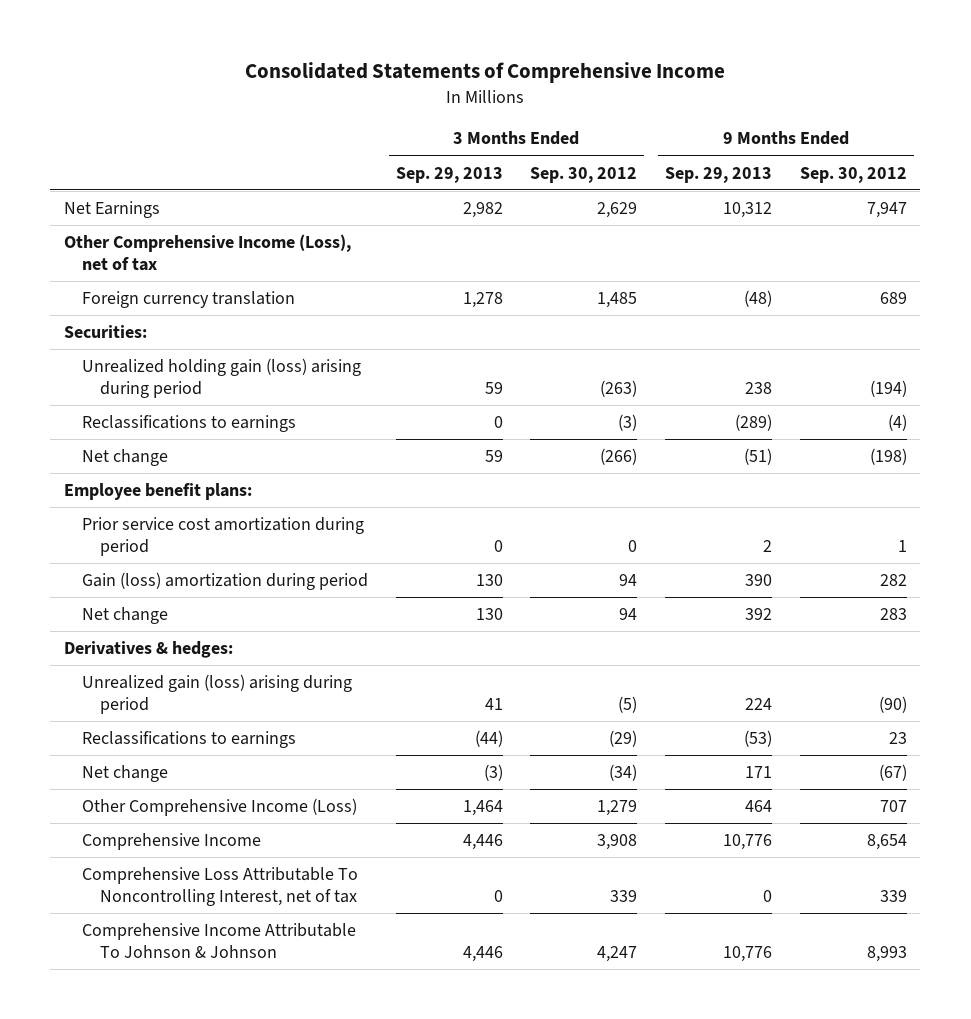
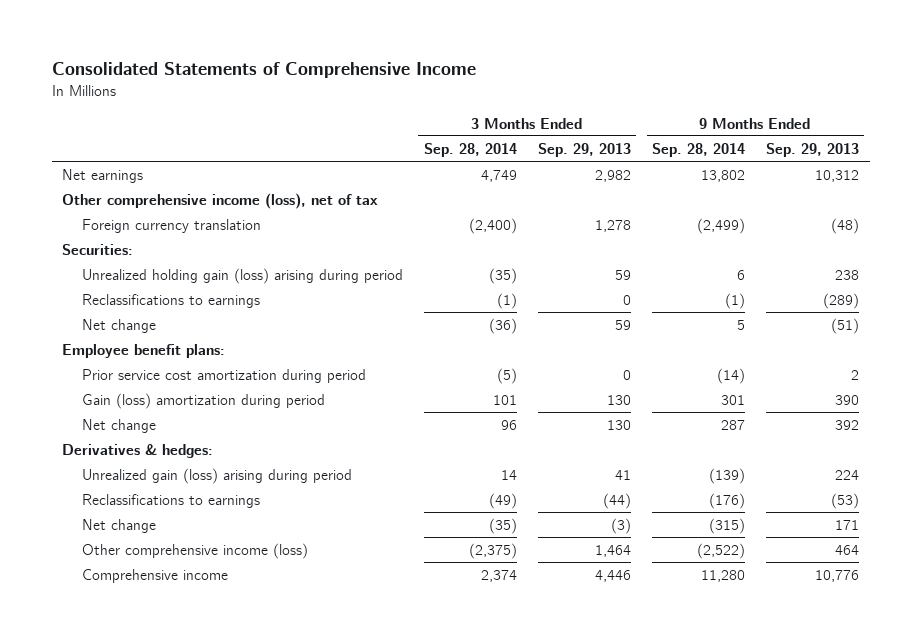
- | 3 Months Ended Sep. 29, 2013 | 3 Months Ended Sep. 30, 2012 | 9 Months Ended Sep. 29, 2013 | 9 Months Ended Sep. 30, 2012
+ | 3 Months Ended Sep. 28, 2014 | 3 Months Ended Sep. 29, 2013 | 9 Months Ended Sep. 28, 2014 | 9 Months Ended Sep. 29, 2013
- Net Earnings | 2,982 | 2,629 | 10,312 | 7,947
- Other Comprehensive Income (Loss), net of tax
+ Net earnings | 4,749 | 2,982 | 13,802 | 10,312
+ Other comprehensive income (loss), net of tax
- Other Comprehensive Income (Loss) | 1,464 | 1,279 | 464 | 707
- Comprehensive Income | 4,446 | 3,908 | 10,776 | 8,654
- Comprehensive Loss Attributable To Noncontrolling Interest, net of tax | 0 | 339 | 0 | 339
- Comprehensive Income Attributable To Johnson & Johnson | 4,446 | 4,247 | 10,776 | 8,993
+ Other comprehensive income (loss) | (2,375) | 1,464 | (2,522) | 464
+ Comprehensive income | 2,374 | 4,446 | 11,280 | 10,776

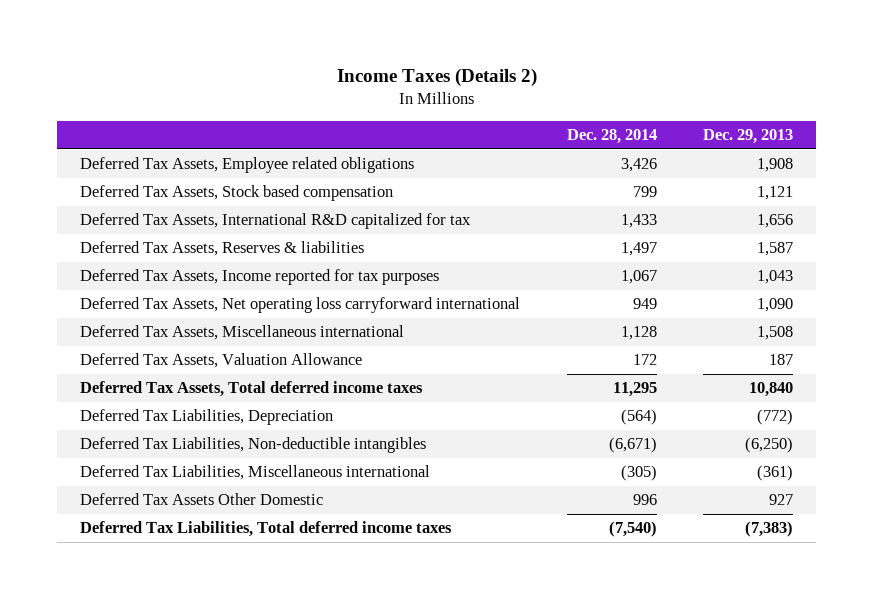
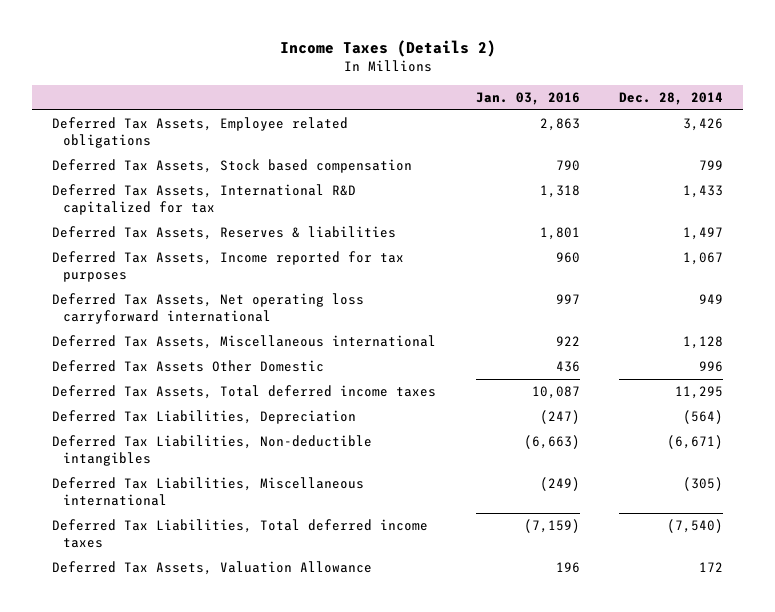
- | Dec. 28, 2014 | Dec. 29, 2013
+ | Jan. 03, 2016 | Dec. 28, 2014
moved up: Deferred Tax Assets Other Domestic | 436 | 996
moved down: Deferred Tax Assets, Valuation Allowance | 196 | 172

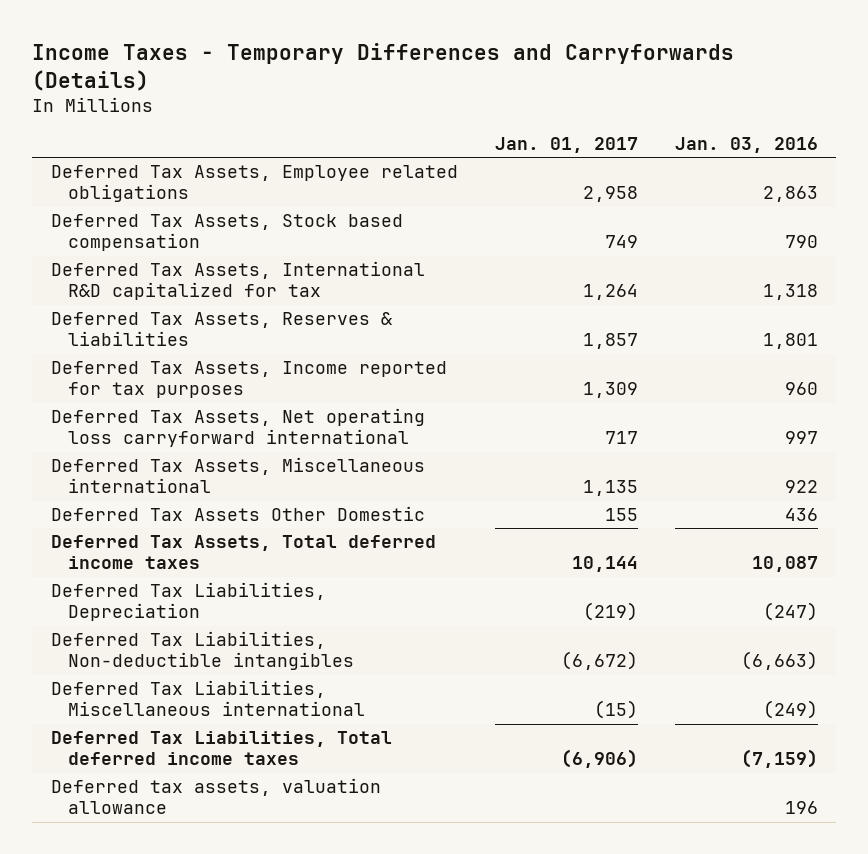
- Income Taxes (Details 2)
+ Income Taxes - Temporary Differences and Carryforwards (Details)
- | Jan. 03, 2016 | Dec. 28, 2014
+ | Jan. 01, 2017 | Jan. 03, 2016
- Deferred Tax Assets, Valuation Allowance | 196 | 172
+ Deferred tax assets, valuation allowance | | 196

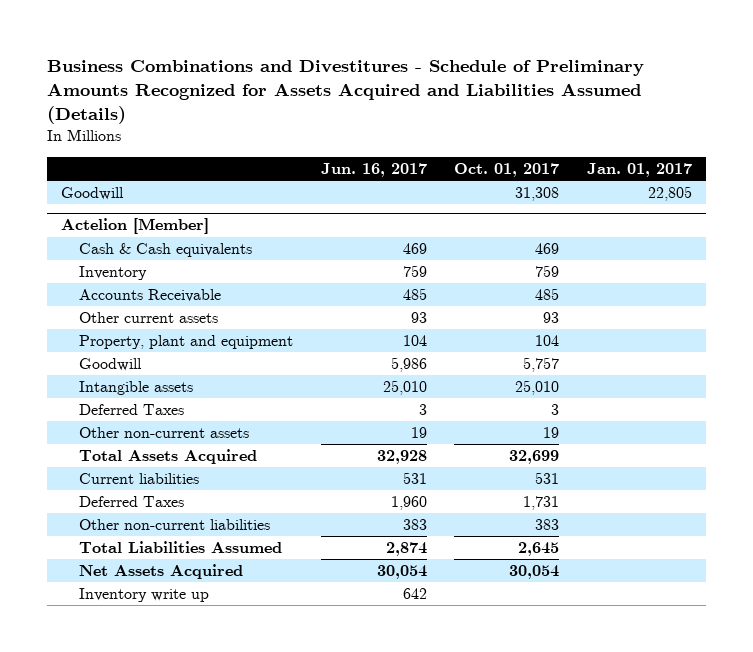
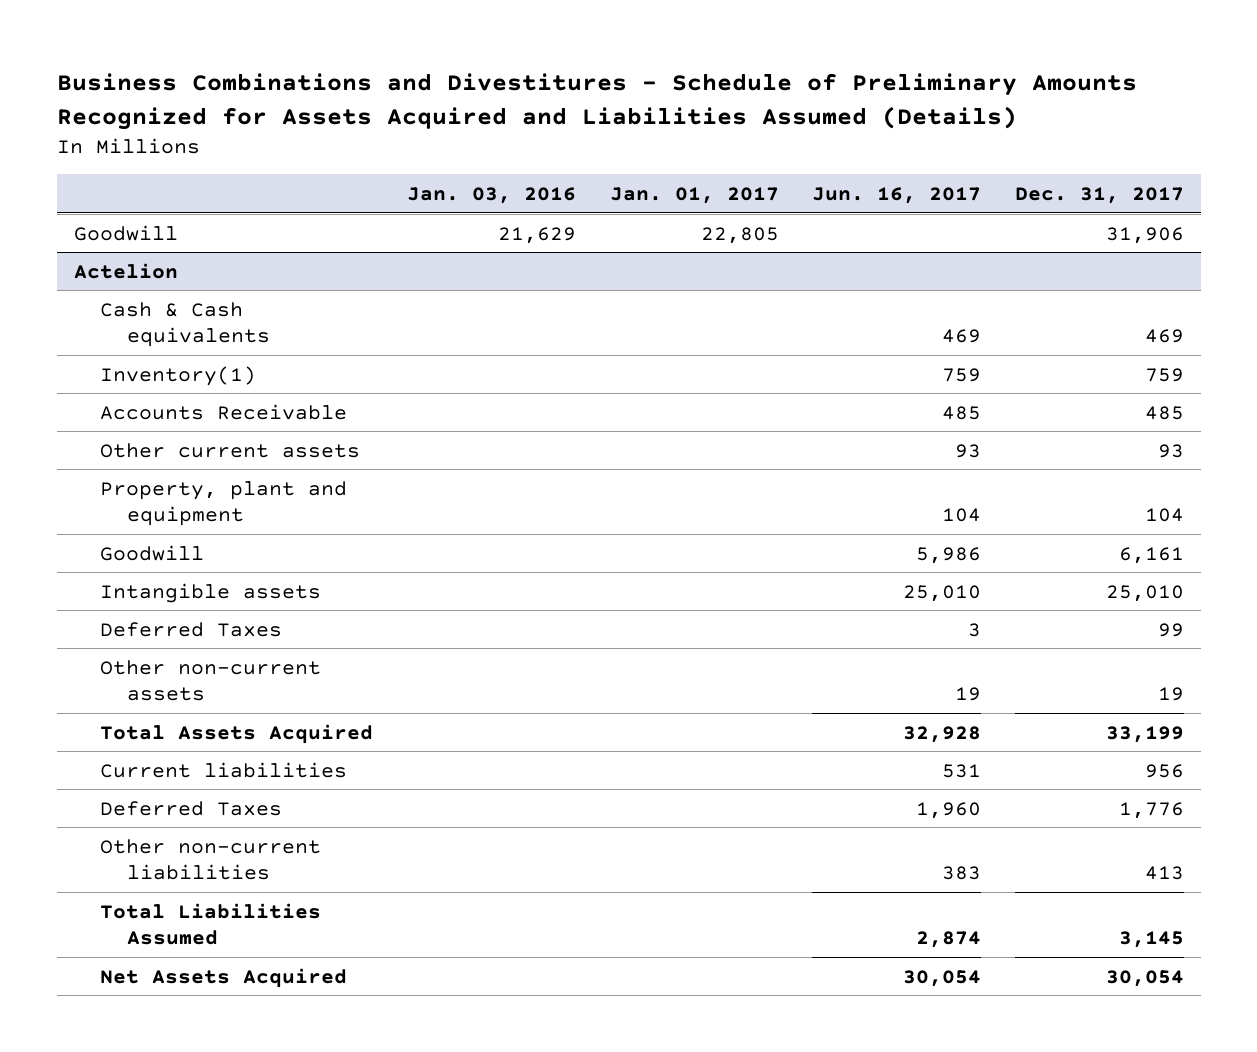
- | Jun. 16, 2017 | Oct. 01, 2017 | Jan. 01, 2017
+ | Jan. 03, 2016 | Jan. 01, 2017 | Jun. 16, 2017 | Dec. 31, 2017
- Actelion [Member]
+ Actelion
- Inventory | 759 | 759 |
+ Inventory(1) | | | 759 | 759
- Inventory write up | 642 | |

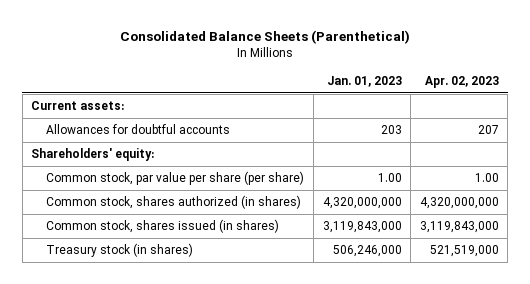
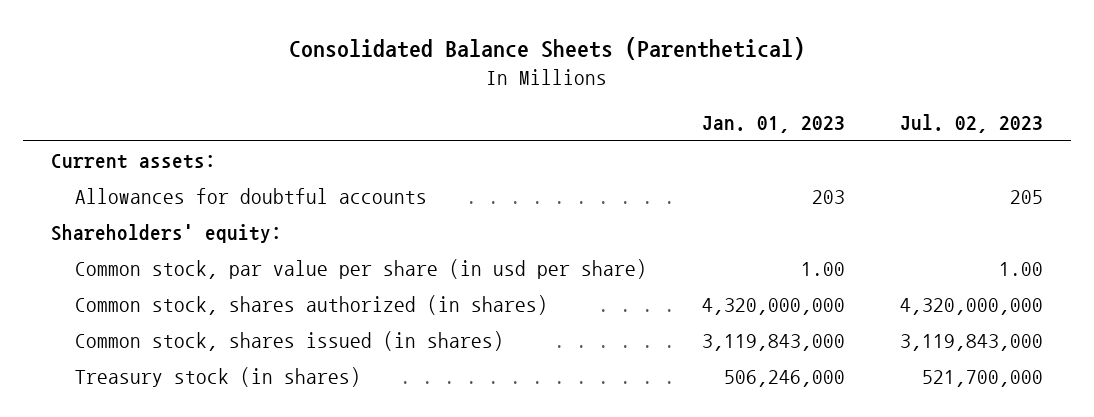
- | Jan. 01, 2023 | Apr. 02, 2023
+ | Jan. 01, 2023 | Jul. 02, 2023
- Common stock, par value per share (per share) | 1.00 | 1.00
+ Common stock, par value per share (in usd per share) | 1.00 | 1.00

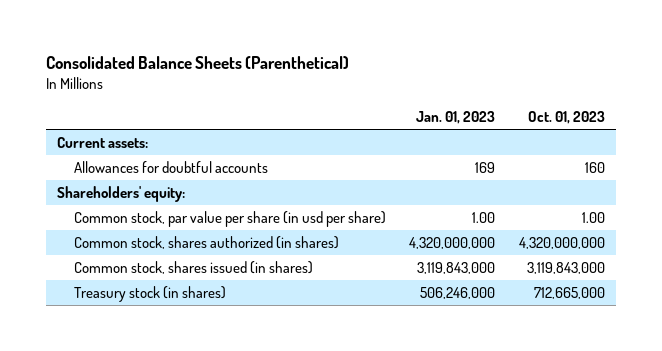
- | Jan. 01, 2023 | Jul. 02, 2023
+ | Jan. 01, 2023 | Oct. 01, 2023
- Allowances for doubtful accounts | 203 | 205
+ Allowances for doubtful accounts | 169 | 160

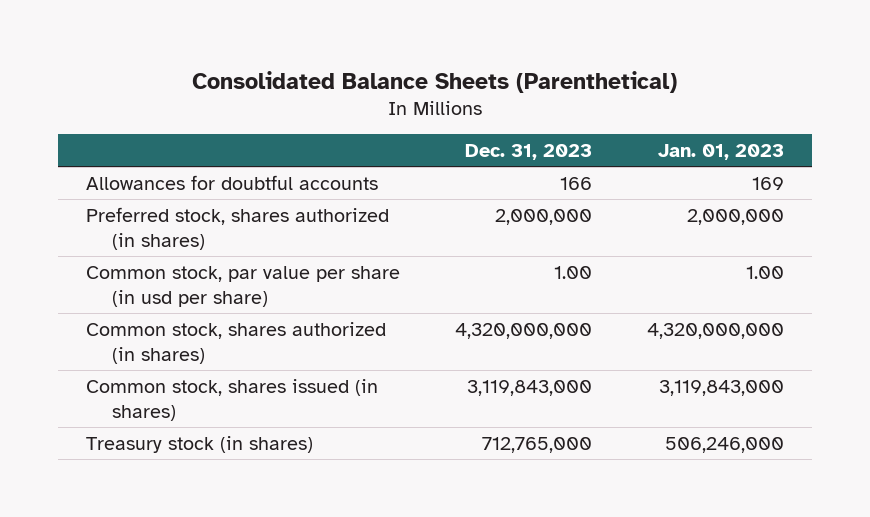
- | Jan. 01, 2023 | Oct. 01, 2023
+ | Dec. 31, 2023 | Jan. 01, 2023
- Current assets:
- Shareholders' equity:
+ Preferred stock, shares authorized (in shares) | 2,000,000 | 2,000,000

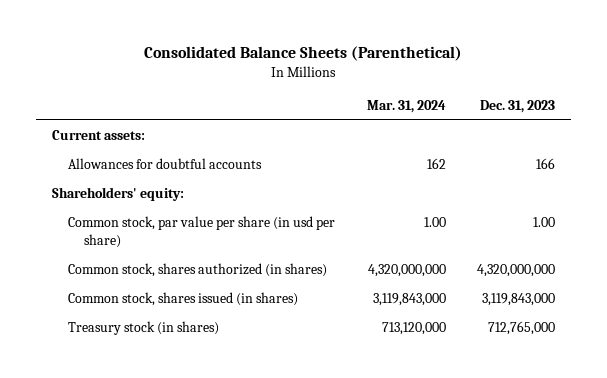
- | Dec. 31, 2023 | Jan. 01, 2023
+ | Mar. 31, 2024 | Dec. 31, 2023
+ Current assets:
- Preferred stock, shares authorized (in shares) | 2,000,000 | 2,000,000
+ Shareholders' equity:

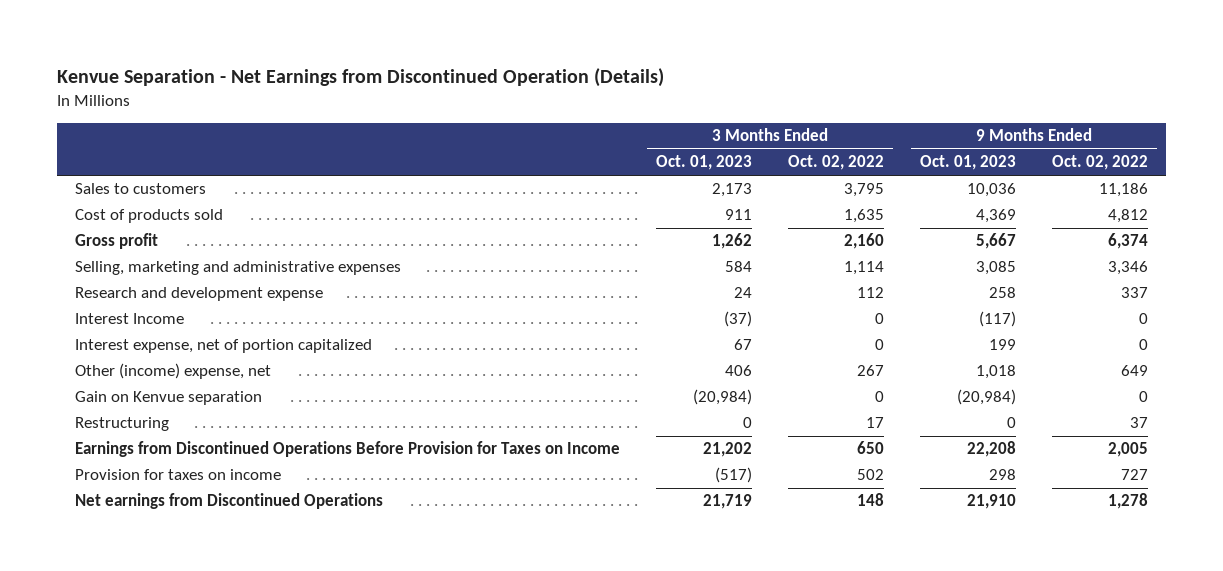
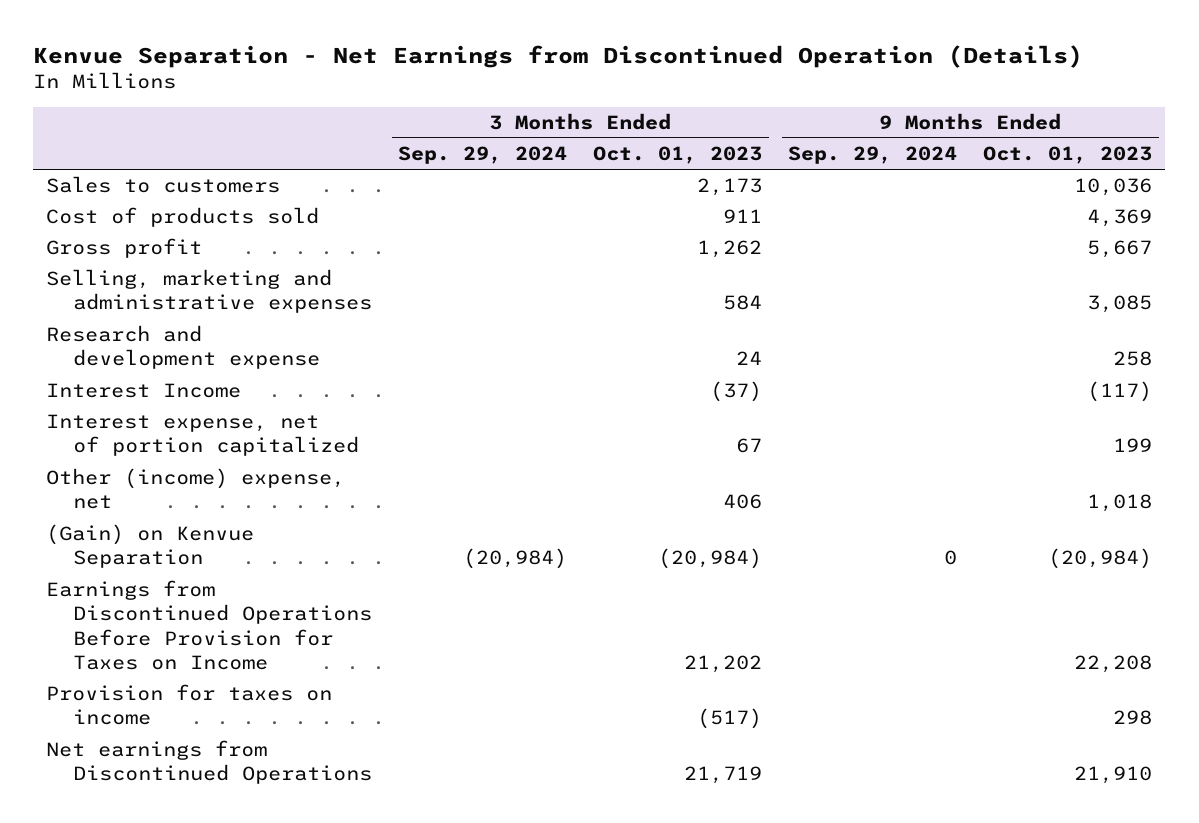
- | 3 Months Ended Oct. 01, 2023 | 3 Months Ended Oct. 02, 2022 | 9 Months Ended Oct. 01, 2023 | 9 Months Ended Oct. 02, 2022
+ | 3 Months Ended Sep. 29, 2024 | 3 Months Ended Oct. 01, 2023 | 9 Months Ended Sep. 29, 2024 | 9 Months Ended Oct. 01, 2023
- Gain on Kenvue separation | (20,984) | 0 | (20,984) | 0
- Restructuring | 0 | 17 | 0 | 37
+ (Gain) on Kenvue Separation | (20,984) | (20,984) | 0 | (20,984)

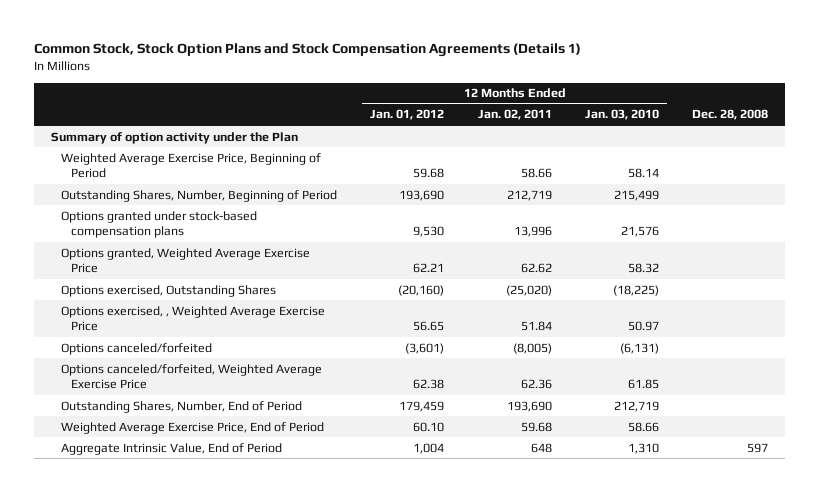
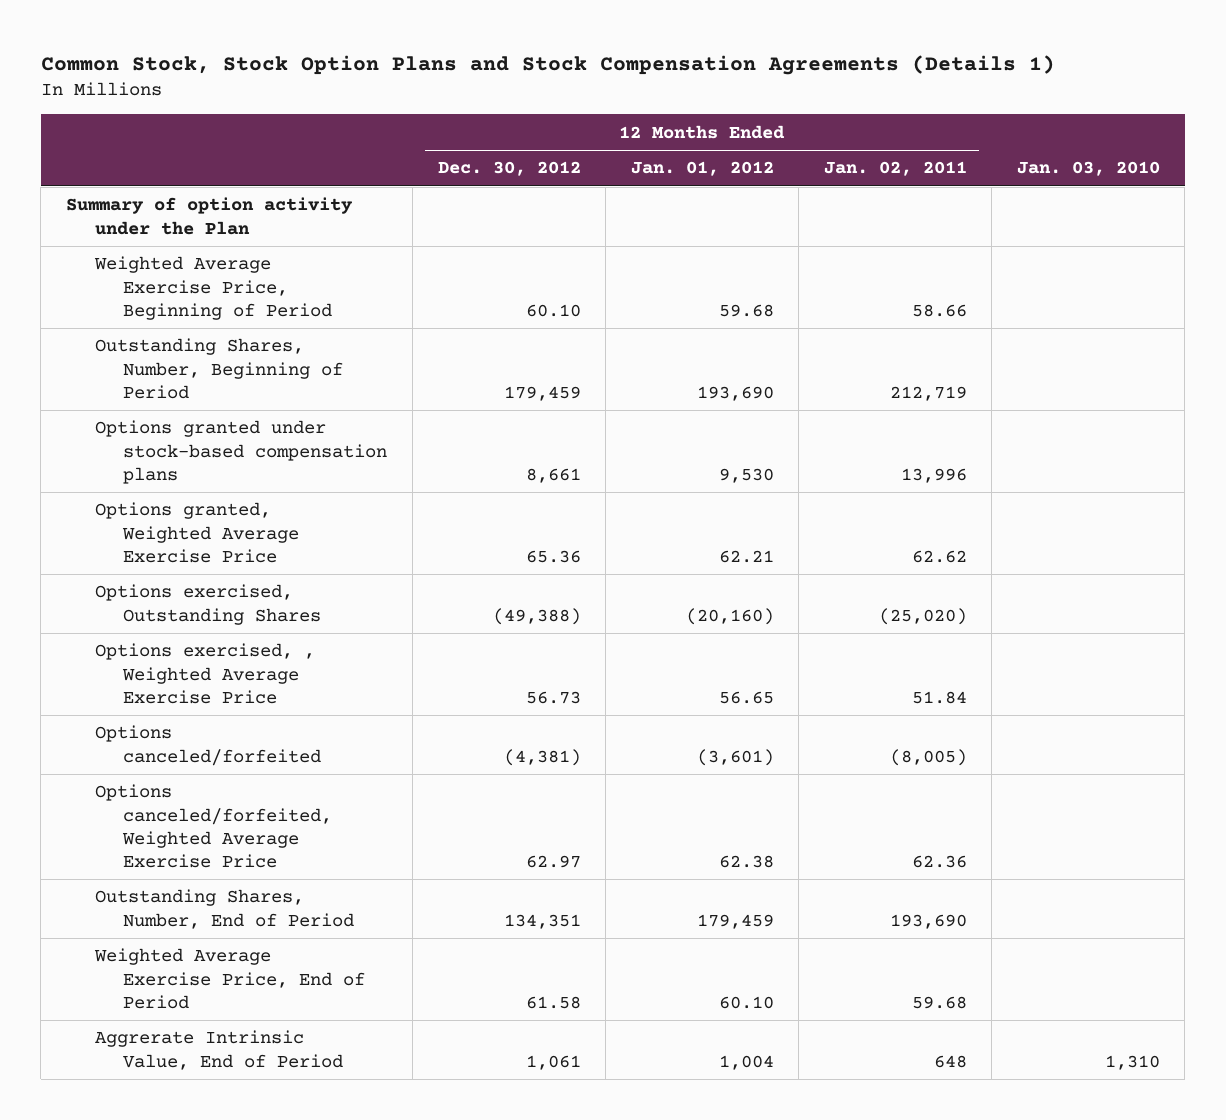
- | 12 Months Ended Jan. 01, 2012 | 12 Months Ended Jan. 02, 2011 | 12 Months Ended Jan. 03, 2010 | Dec. 28, 2008
+ | 12 Months Ended Dec. 30, 2012 | 12 Months Ended Jan. 01, 2012 | 12 Months Ended Jan. 02, 2011 | Jan. 03, 2010
- Aggregate Intrinsic Value, End of Period | 1,004 | 648 | 1,310 | 597
+ Aggrerate Intrinsic Value, End of Period | 1,061 | 1,004 | 648 | 1,310

